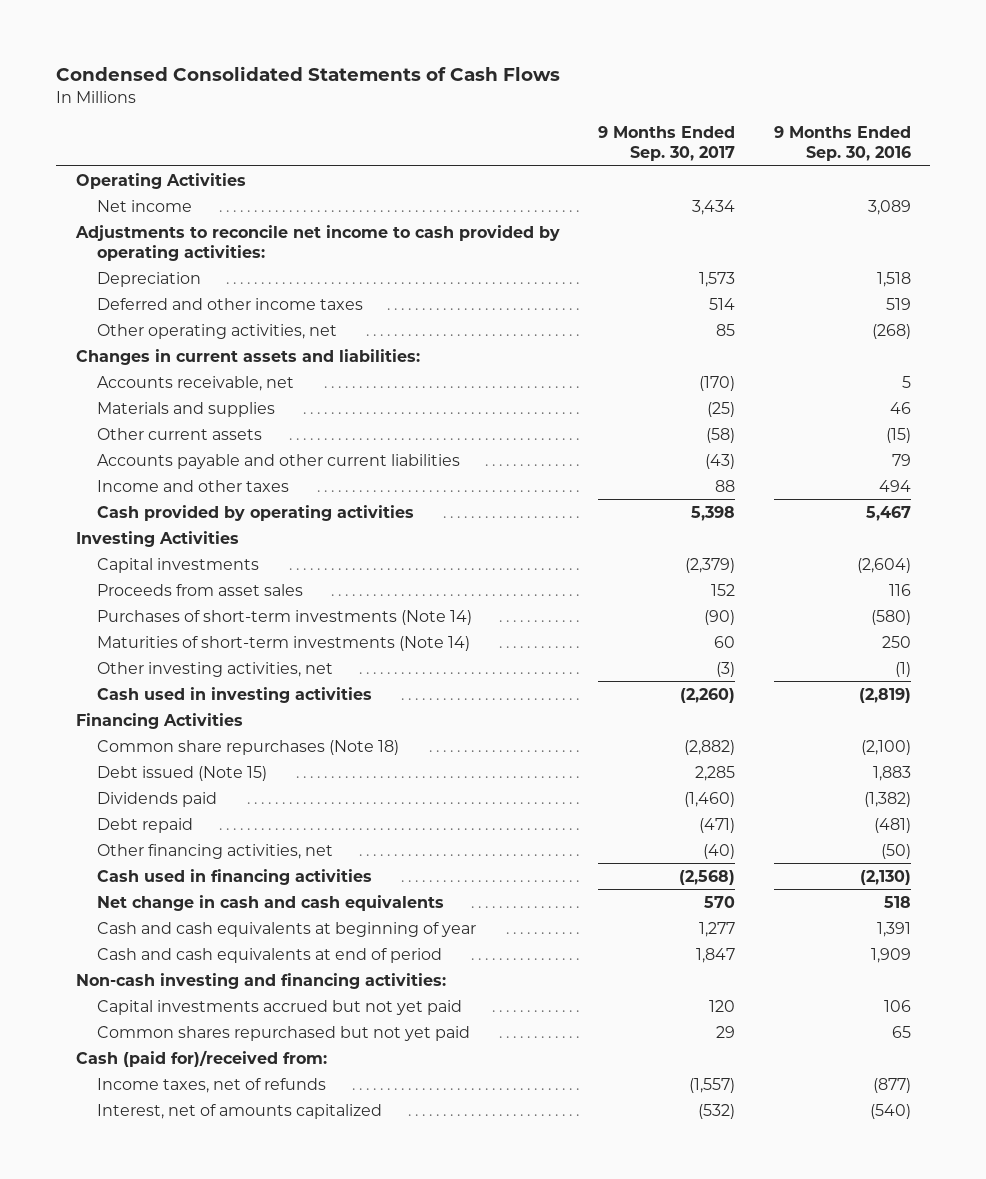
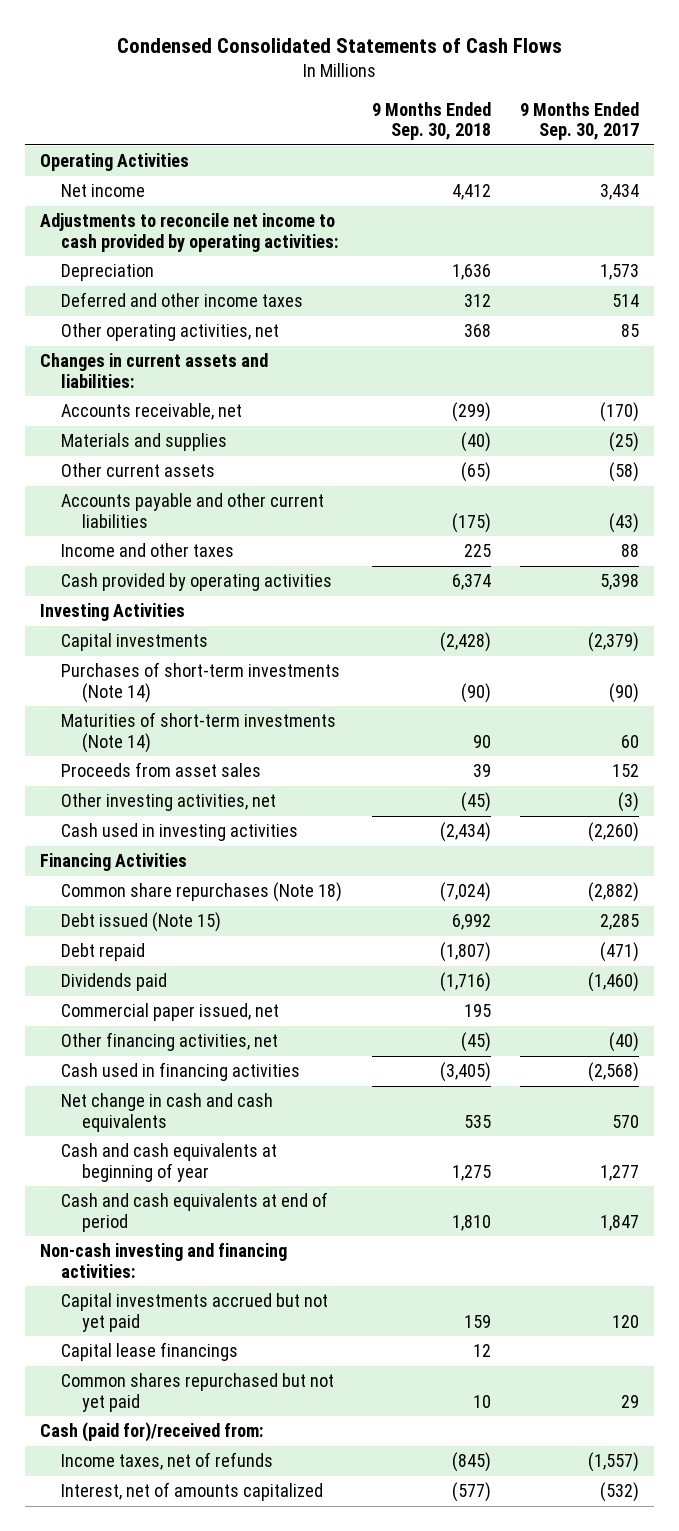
- | 9 Months Ended Sep. 30, 2017 | 9 Months Ended Sep. 30, 2016
+ | 9 Months Ended Sep. 30, 2018 | 9 Months Ended Sep. 30, 2017
moved down: Proceeds from asset sales | 39 | 152
moved down: Dividends paid | (1,716) | (1,460)
+ Commercial paper issued, net | 195 |
+ Capital lease financings | 12 |

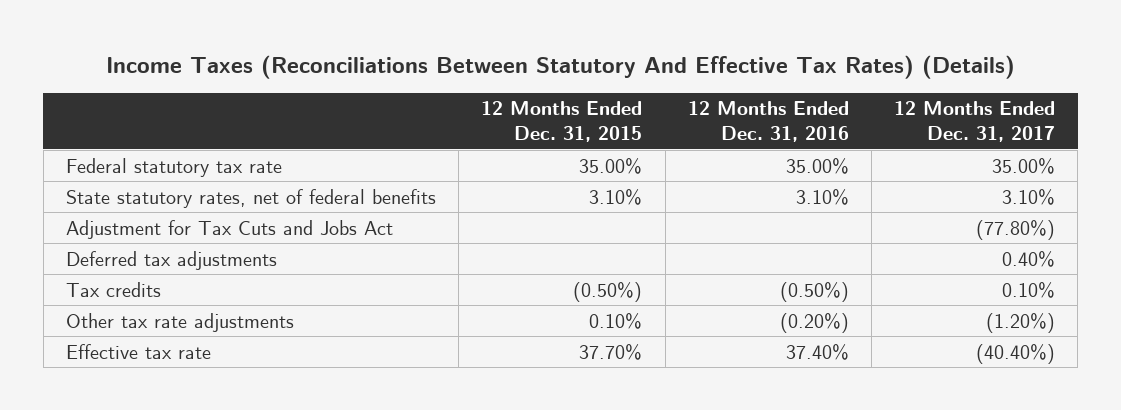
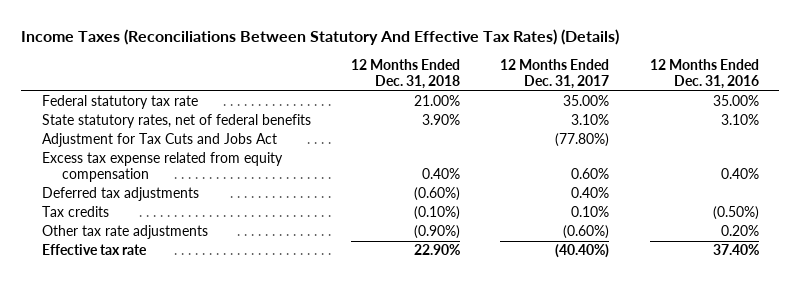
- | 12 Months Ended Dec. 31, 2015 | 12 Months Ended Dec. 31, 2016 | 12 Months Ended Dec. 31, 2017
+ | 12 Months Ended Dec. 31, 2018 | 12 Months Ended Dec. 31, 2017 | 12 Months Ended Dec. 31, 2016
+ Excess tax expense related from equity compensation | 0.40% | 0.60% | 0.40%
- Other tax rate adjustments | 0.10% | (0.20%) | (1.20%)
+ Other tax rate adjustments | (0.90%) | (0.60%) | 0.20%

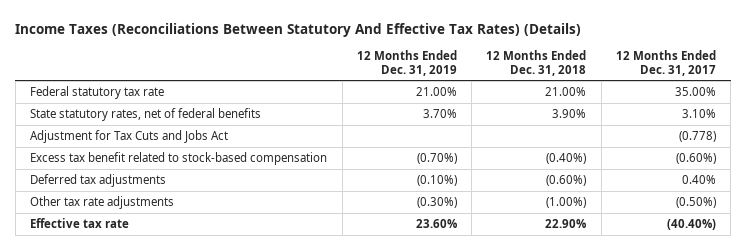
- | 12 Months Ended Dec. 31, 2018 | 12 Months Ended Dec. 31, 2017 | 12 Months Ended Dec. 31, 2016
+ | 12 Months Ended Dec. 31, 2019 | 12 Months Ended Dec. 31, 2018 | 12 Months Ended Dec. 31, 2017
- Adjustment for Tax Cuts and Jobs Act | | (77.80%) |
- Excess tax expense related from equity compensation | 0.40% | 0.60% | 0.40%
+ Adjustment for Tax Cuts and Jobs Act | | | (0.778)
+ Excess tax benefit related to stock-based compensation | (0.70%) | (0.40%) | (0.60%)
- Tax credits | (0.10%) | 0.10% | (0.50%)
- Other tax rate adjustments | (0.90%) | (0.60%) | 0.20%
+ Other tax rate adjustments | (0.30%) | (1.00%) | (0.50%)

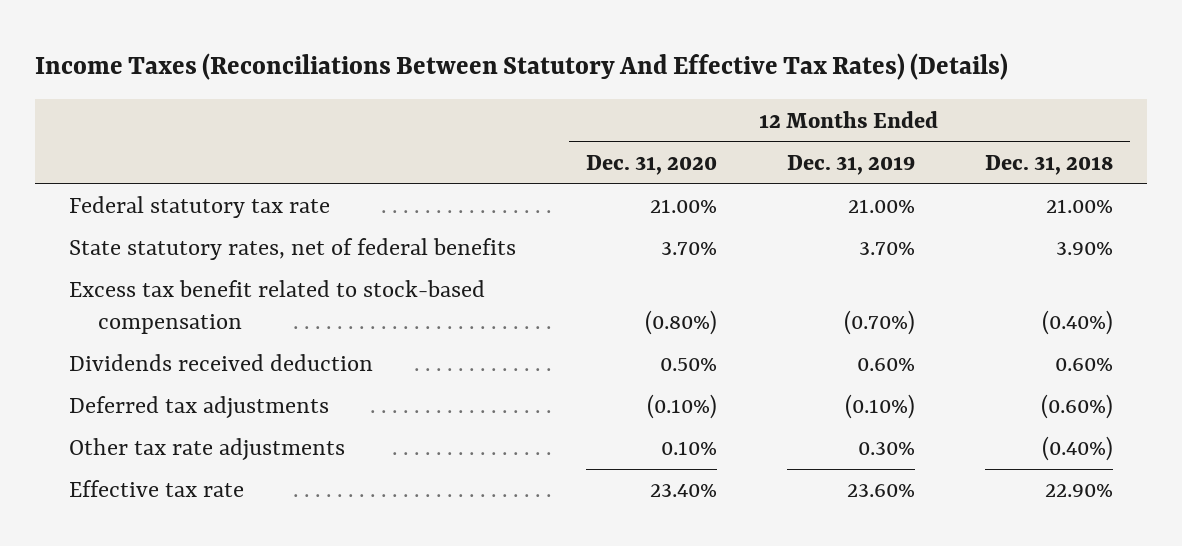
- | 12 Months Ended Dec. 31, 2019 | 12 Months Ended Dec. 31, 2018 | 12 Months Ended Dec. 31, 2017
+ | 12 Months Ended Dec. 31, 2020 | 12 Months Ended Dec. 31, 2019 | 12 Months Ended Dec. 31, 2018
- Adjustment for Tax Cuts and Jobs Act | | | (0.778)
+ Dividends received deduction | 0.50% | 0.60% | 0.60%
- Other tax rate adjustments | (0.30%) | (1.00%) | (0.50%)
+ Other tax rate adjustments | 0.10% | 0.30% | (0.40%)

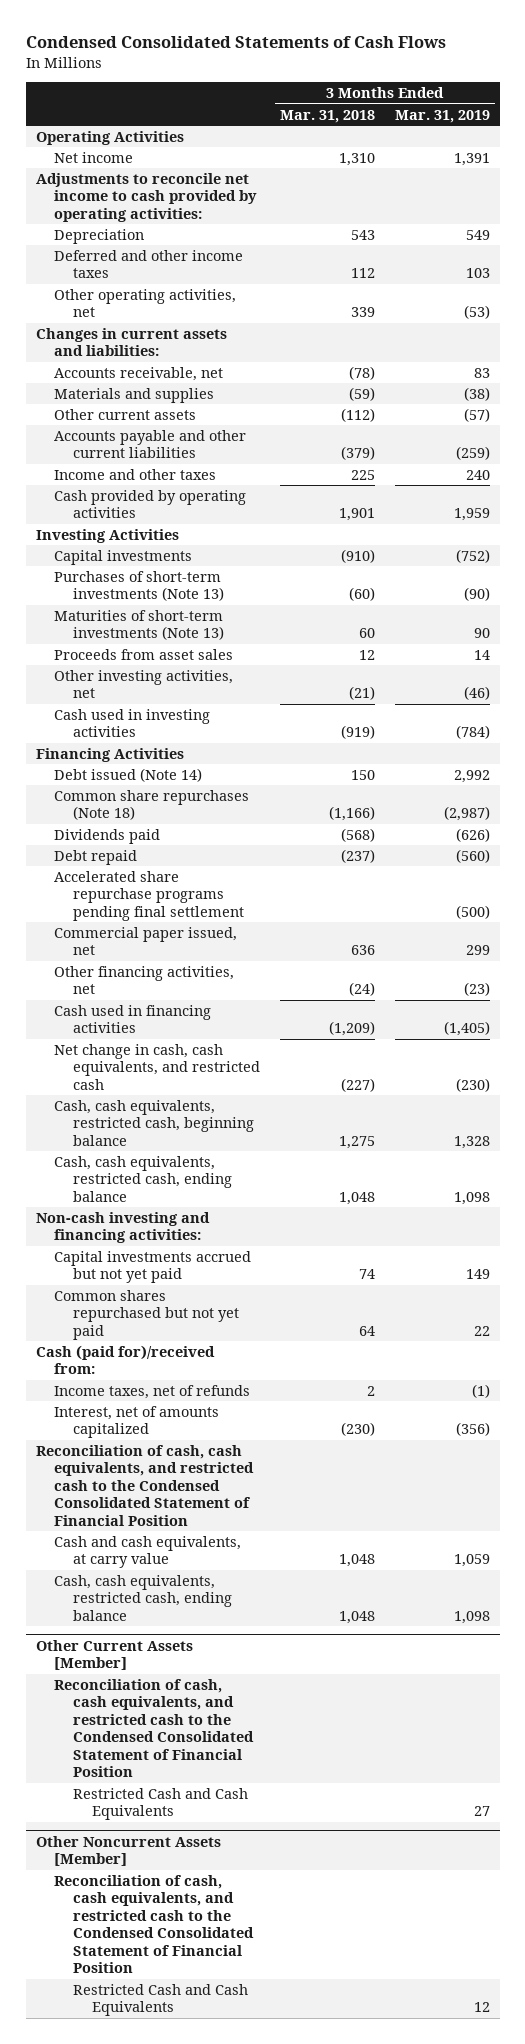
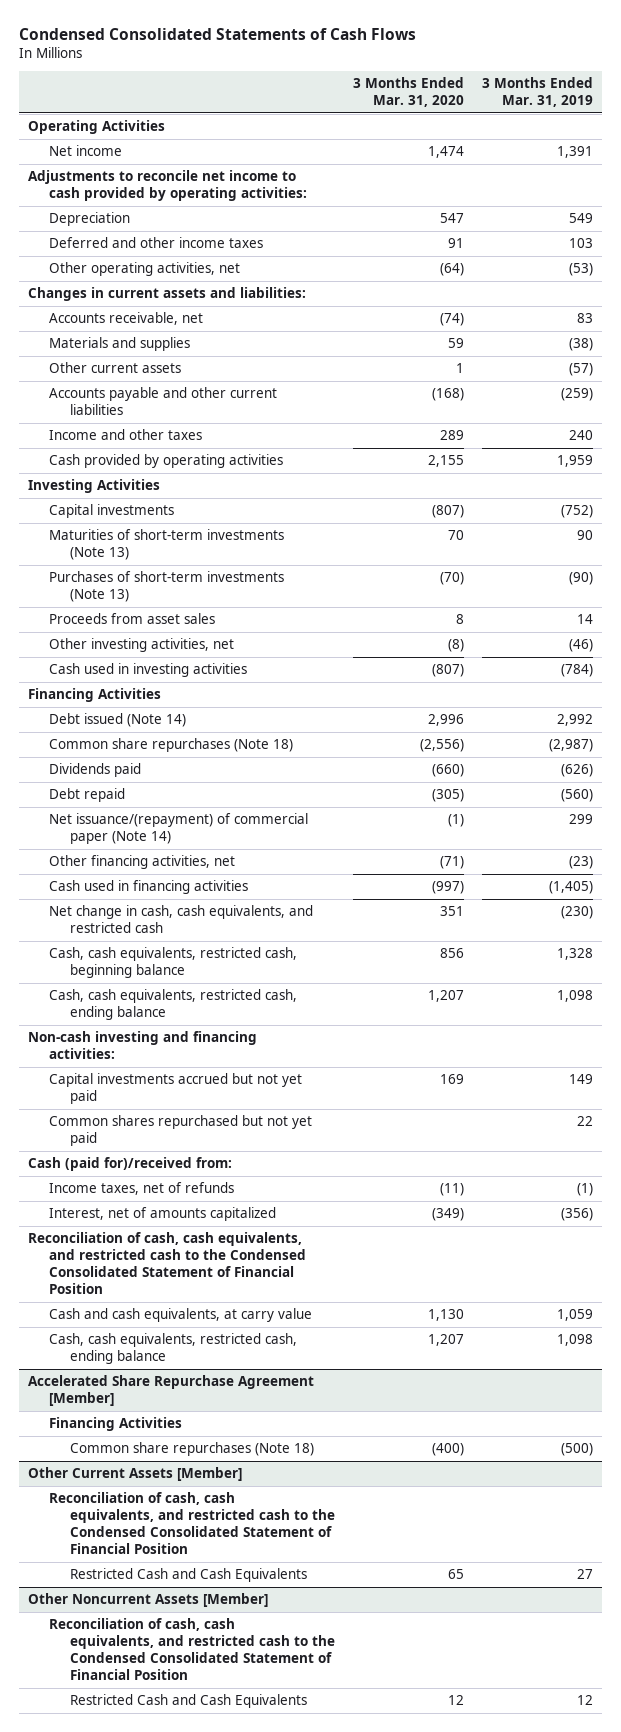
- | 3 Months Ended Mar. 31, 2018 | 3 Months Ended Mar. 31, 2019
+ | 3 Months Ended Mar. 31, 2020 | 3 Months Ended Mar. 31, 2019
moved down: Purchases of short-term investments (Note 13) | (70) | (90)
- Accelerated share repurchase programs pending final settlement | | (500)
- Commercial paper issued, net | 636 | 299
+ Net issuance/(repayment) of commercial paper (Note 14) | (1) | 299
+ Accelerated Share Repurchase Agreement [Member]
+ Financing Activities
+ Common share repurchases (Note 18) | (400) | (500)

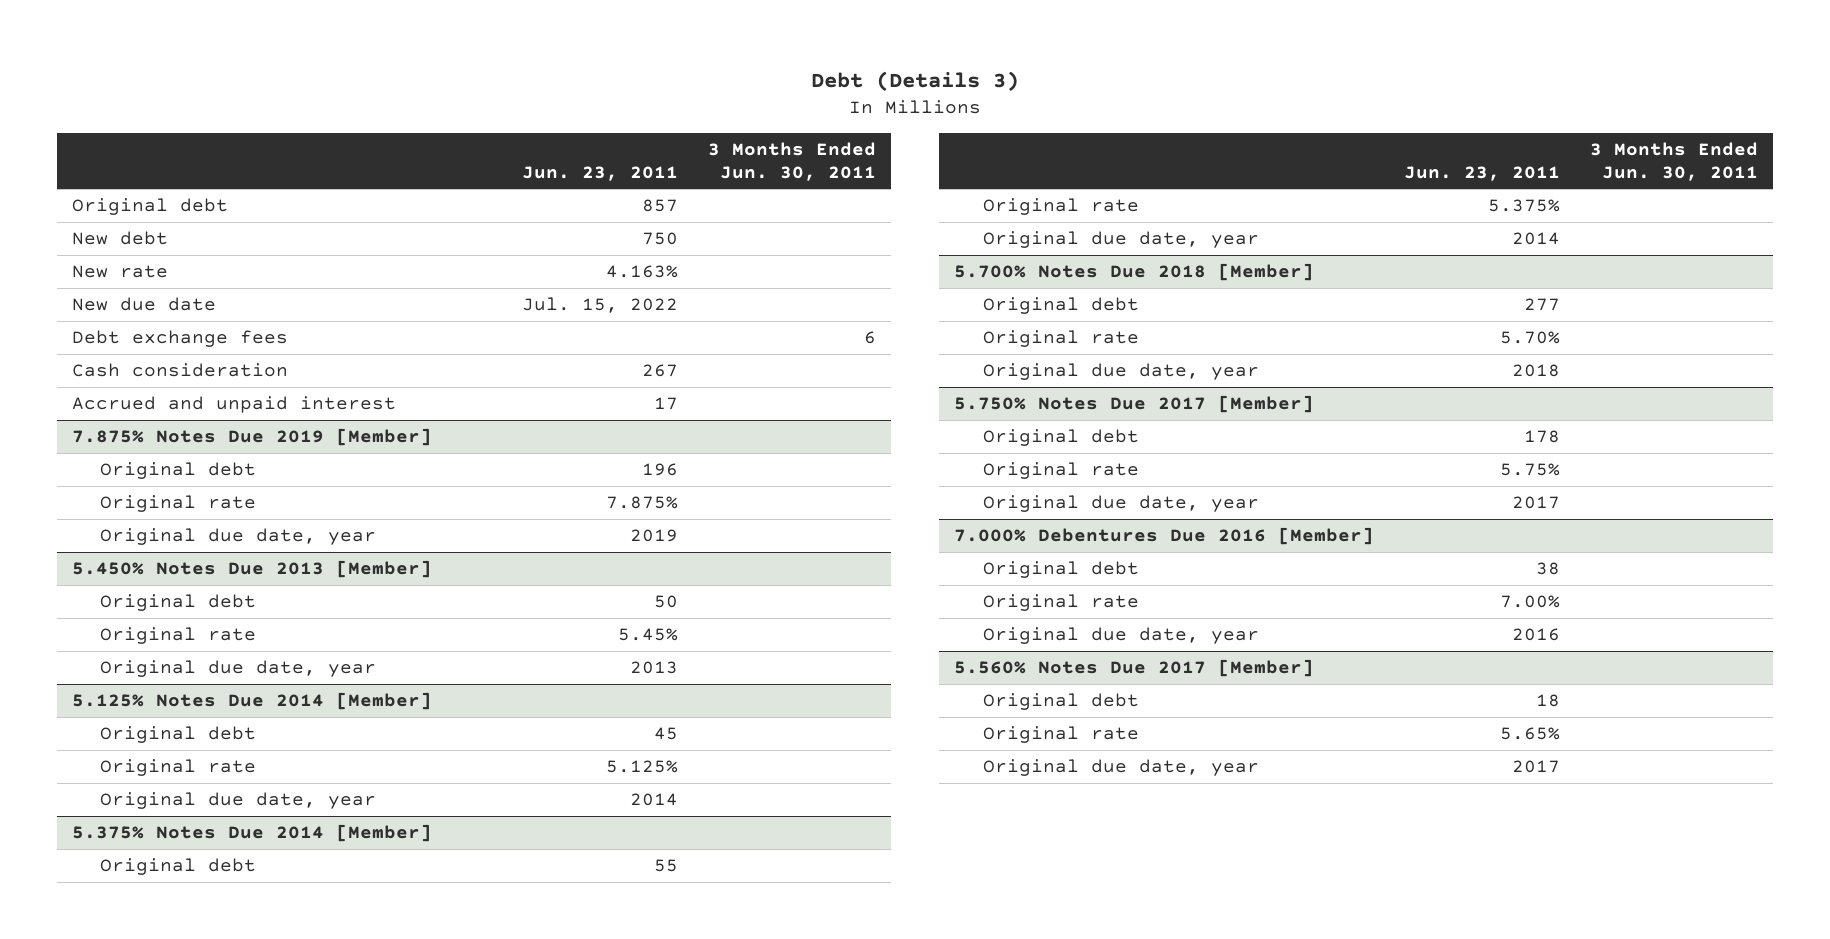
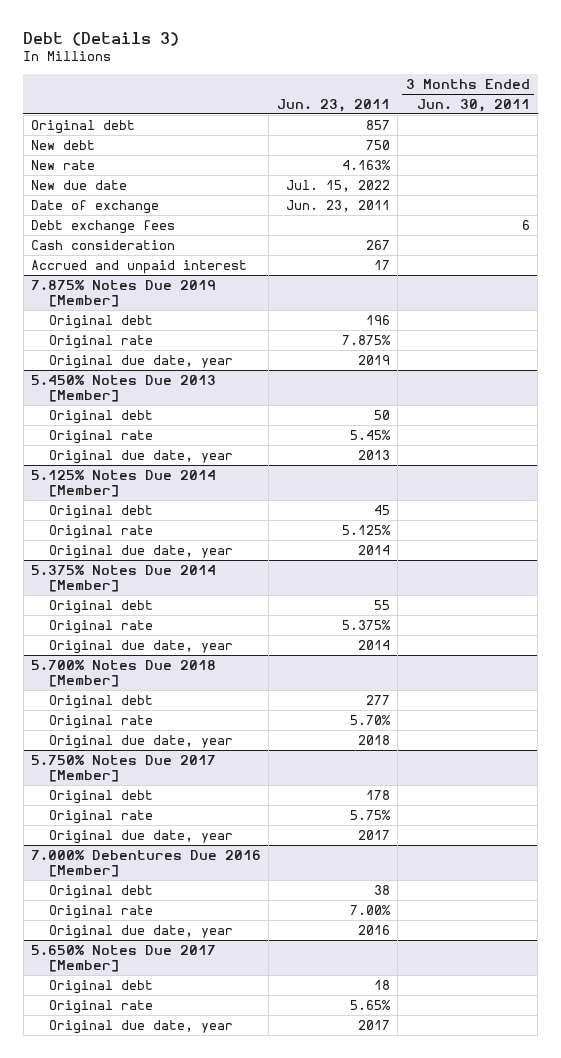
+ Date of exchange | Jun. 23, 2011 |
- 5.560% Notes Due 2017 [Member]
+ 5.650% Notes Due 2017 [Member]

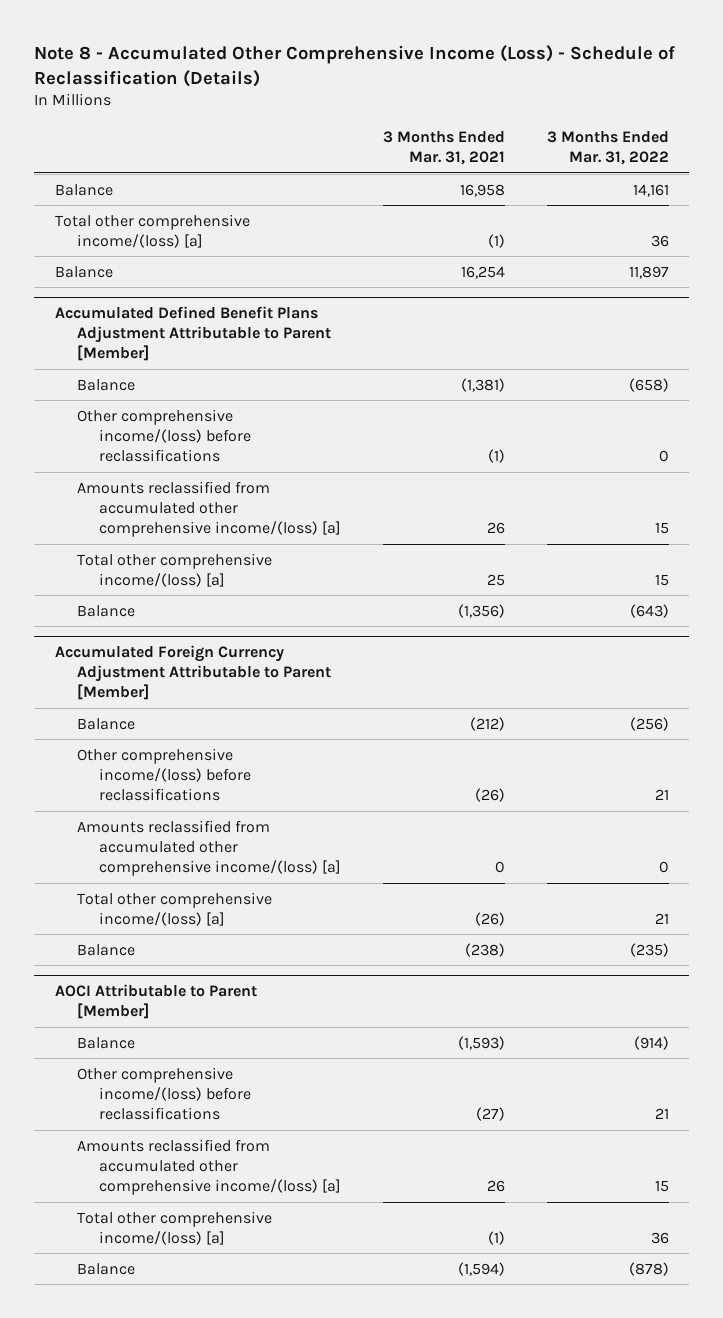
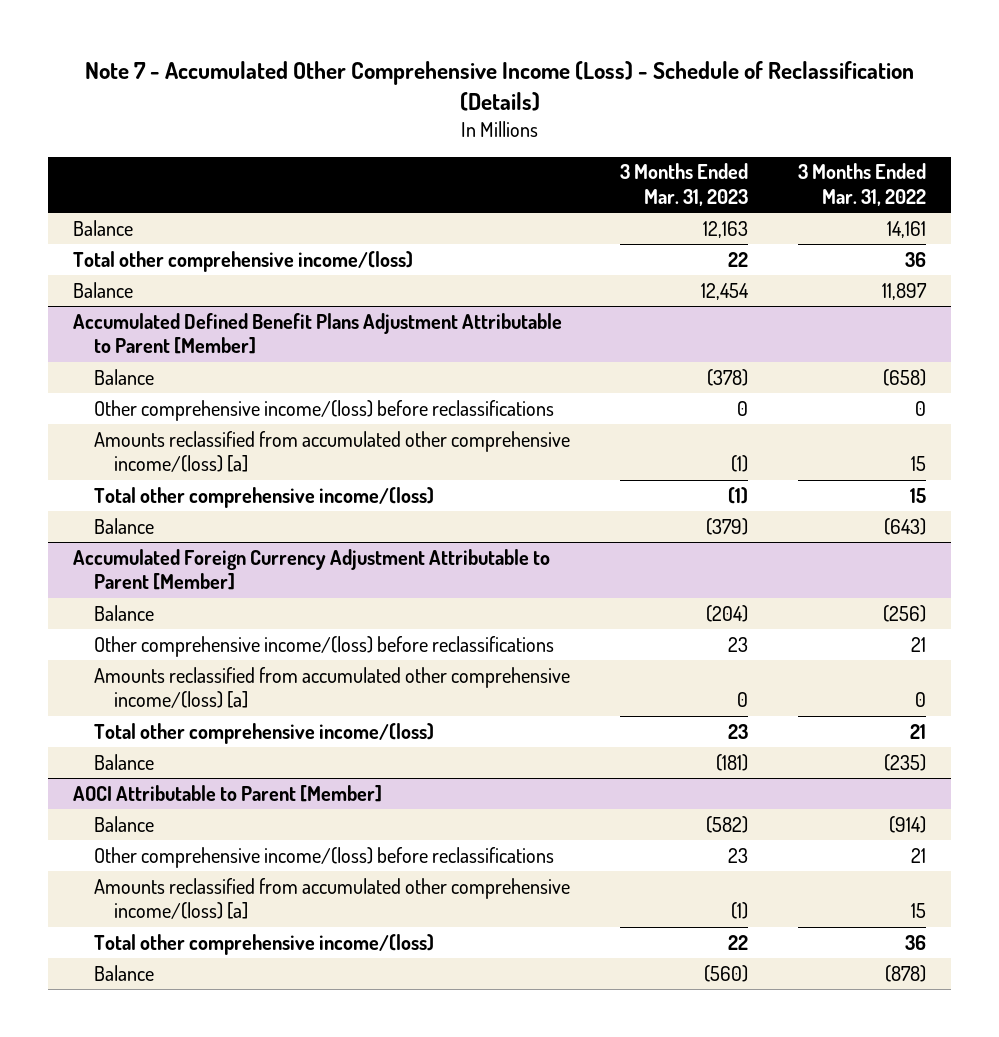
- Note 8 - Accumulated Other Comprehensive Income (Loss) - Schedule of Reclassification (Details)
+ Note 7 - Accumulated Other Comprehensive Income (Loss) - Schedule of Reclassification (Details)
- | 3 Months Ended Mar. 31, 2021 | 3 Months Ended Mar. 31, 2022
+ | 3 Months Ended Mar. 31, 2023 | 3 Months Ended Mar. 31, 2022
- Total other comprehensive income/(loss) [a] | (1) | 36
+ Total other comprehensive income/(loss) | 22 | 36
@ Accumulated Defined Benefit Plans Adjustment Attributable to Parent [Member]
- Total other comprehensive income/(loss) [a] | 25 | 15
+ Total other comprehensive income/(loss) | (1) | 15
@ Accumulated Foreign Currency Adjustment Attributable to Parent [Member]
- Total other comprehensive income/(loss) [a] | (26) | 21
+ Total other comprehensive income/(loss) | 23 | 21
@ AOCI Attributable to Parent [Member]
- Total other comprehensive income/(loss) [a] | (1) | 36
+ Total other comprehensive income/(loss) | 22 | 36

